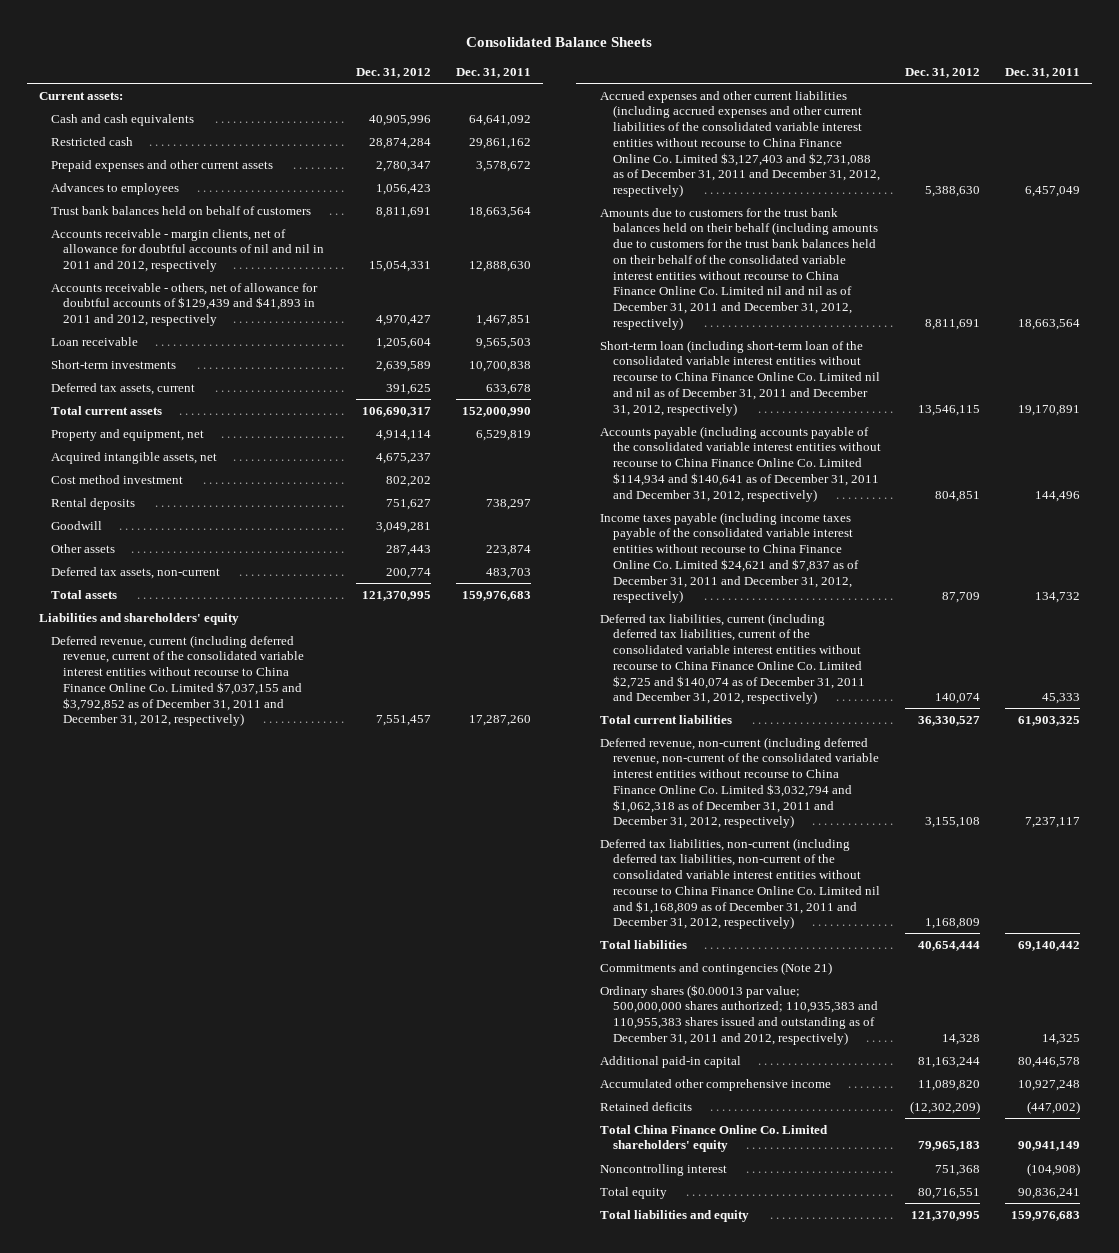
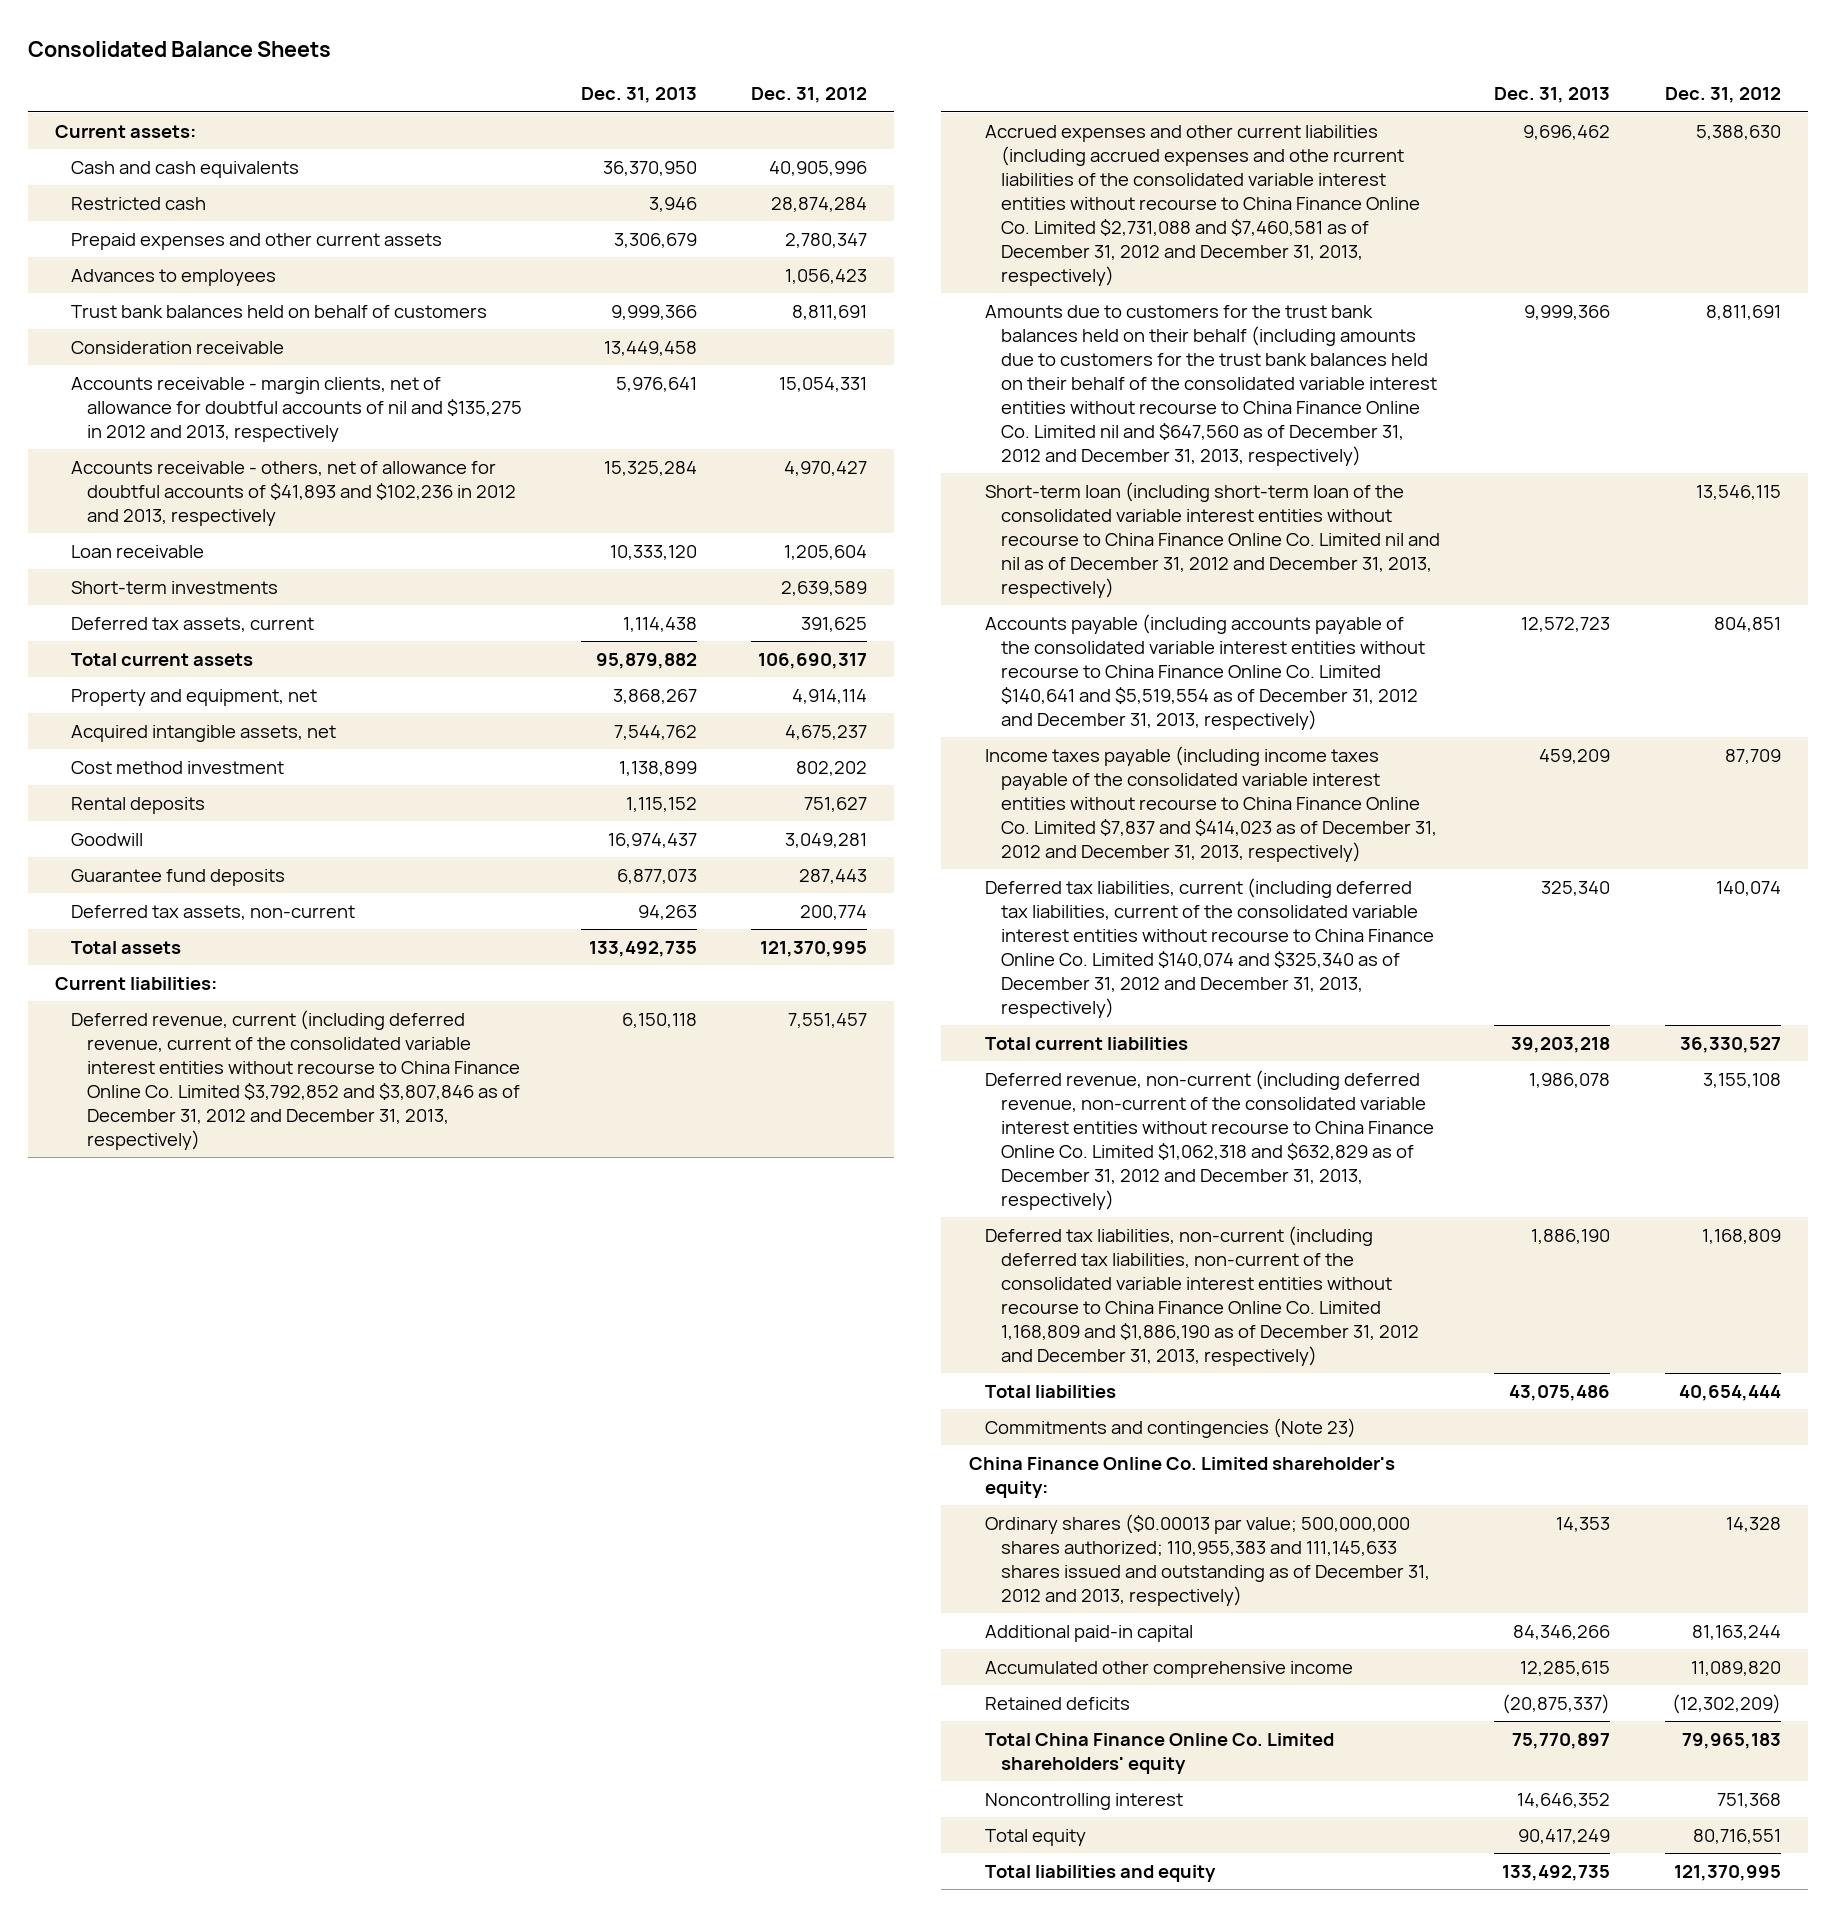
- | Dec. 31, 2012 | Dec. 31, 2011
+ | Dec. 31, 2013 | Dec. 31, 2012
- Accounts receivable - margin clients, net of allowance for doubtful accounts of nil and nil in 2011 and 2012, respectively | 15,054,331 | 12,888,630
- Accounts receivable - others, net of allowance for doubtful accounts of $129,439 and $41,893 in 2011 and 2012, respectively | 4,970,427 | 1,467,851
+ Consideration receivable | 13,449,458 |
+ Accounts receivable - margin clients, net of allowance for doubtful accounts of nil and $135,275 in 2012 and 2013, respectively | 5,976,641 | 15,054,331
+ Accounts receivable - others, net of allowance for doubtful accounts of $41,893 and $102,236 in 2012 and 2013, respectively | 15,325,284 | 4,970,427
- Other assets | 287,443 | 223,874
+ Guarantee fund deposits | 6,877,073 | 287,443
- Liabilities and shareholders' equity
- Deferred revenue, current (including deferred revenue, current of the consolidated variable interest entities without recourse to China Finance Online Co. Limited $7,037,155 and $3,792,852 as of December 31, 2011 and December 31, 2012, respectively) | 7,551,457 | 17,287,260
- Accrued expenses and other current liabilities (including accrued expenses and other current liabilities of the consolidated variable interest entities without recourse to China Finance Online Co. Limited $3,127,403 and $2,731,088 as of December 31, 2011 and December 31, 2012, respectively) | 5,388,630 | 6,457,049
- Amounts due to customers for the trust bank balances held on their behalf (including amounts due to customers for the trust bank balances held on their behalf of the consolidated variable interest entities without recourse to China Finance Online Co. Limited nil and nil as of December 31, 2011 and December 31, 2012, respectively) | 8,811,691 | 18,663,564
- Short-term loan (including short-term loan of the consolidated variable interest entities without recourse to China Finance Online Co. Limited nil and nil as of December 31, 2011 and December 31, 2012, respectively) | 13,546,115 | 19,170,891
- Accounts payable (including accounts payable of the consolidated variable interest entities without recourse to China Finance Online Co. Limited $114,934 and $140,641 as of December 31, 2011 and December 31, 2012, respectively) | 804,851 | 144,496
- Income taxes payable (including income taxes payable of the consolidated variable interest entities without recourse to China Finance Online Co. Limited $24,621 and $7,837 as of December 31, 2011 and December 31, 2012, respectively) | 87,709 | 134,732
- Deferred tax liabilities, current (including deferred tax liabilities, current of the consolidated variable interest entities without recourse to China Finance Online Co. Limited $2,725 and $140,074 as of December 31, 2011 and December 31, 2012, respectively) | 140,074 | 45,333
+ Current liabilities:
+ Deferred revenue, current (including deferred revenue, current of the consolidated variable interest entities without recourse to China Finance Online Co. Limited $3,792,852 and $3,807,846 as of December 31, 2012 and December 31, 2013, respectively) | 6,150,118 | 7,551,457
+ Accrued expenses and other current liabilities (including accrued expenses and othe rcurrent liabilities of the consolidated variable interest entities without recourse to China Finance Online Co. Limited $2,731,088 and $7,460,581 as of December 31, 2012 and December 31, 2013, respectively) | 9,696,462 | 5,388,630
+ Amounts due to customers for the trust bank balances held on their behalf (including amounts due to customers for the trust bank balances held on their behalf of the consolidated variable interest entities without recourse to China Finance Online Co. Limited nil and $647,560 as of December 31, 2012 and December 31, 2013, respectively) | 9,999,366 | 8,811,691
+ Short-term loan (including short-term loan of the consolidated variable interest entities without recourse to China Finance Online Co. Limited nil and nil as of December 31, 2012 and December 31, 2013, respectively) | | 13,546,115
+ Accounts payable (including accounts payable of the consolidated variable interest entities without recourse to China Finance Online Co. Limited $140,641 and $5,519,554 as of December 31, 2012 and December 31, 2013, respectively) | 12,572,723 | 804,851
+ Income taxes payable (including income taxes payable of the consolidated variable interest entities without recourse to China Finance Online Co. Limited $7,837 and $414,023 as of December 31, 2012 and December 31, 2013, respectively) | 459,209 | 87,709
+ Deferred tax liabilities, current (including deferred tax liabilities, current of the consolidated variable interest entities without recourse to China Finance Online Co. Limited $140,074 and $325,340 as of December 31, 2012 and December 31, 2013, respectively) | 325,340 | 140,074
- Deferred revenue, non-current (including deferred revenue, non-current of the consolidated variable interest entities without recourse to China Finance Online Co. Limited $3,032,794 and $1,062,318 as of December 31, 2011 and December 31, 2012, respectively) | 3,155,108 | 7,237,117
- Deferred tax liabilities, non-current (including deferred tax liabilities, non-current of the consolidated variable interest entities without recourse to China Finance Online Co. Limited nil and $1,168,809 as of December 31, 2011 and December 31, 2012, respectively) | 1,168,809 |
+ Deferred revenue, non-current (including deferred revenue, non-current of the consolidated variable interest entities without recourse to China Finance Online Co. Limited $1,062,318 and $632,829 as of December 31, 2012 and December 31, 2013, respectively) | 1,986,078 | 3,155,108
+ Deferred tax liabilities, non-current (including deferred tax liabilities, non-current of the consolidated variable interest entities without recourse to China Finance Online Co. Limited 1,168,809 and $1,886,190 as of December 31, 2012 and December 31, 2013, respectively) | 1,886,190 | 1,168,809
- Commitments and contingencies (Note 21)
- Ordinary shares ($0.00013 par value; 500,000,000 shares authorized; 110,935,383 and 110,955,383 shares issued and outstanding as of December 31, 2011 and 2012, respectively) | 14,328 | 14,325
+ Commitments and contingencies (Note 23)
+ China Finance Online Co. Limited shareholder's equity:
+ Ordinary shares ($0.00013 par value; 500,000,000 shares authorized; 110,955,383 and 111,145,633 shares issued and outstanding as of December 31, 2012 and 2013, respectively) | 14,353 | 14,328

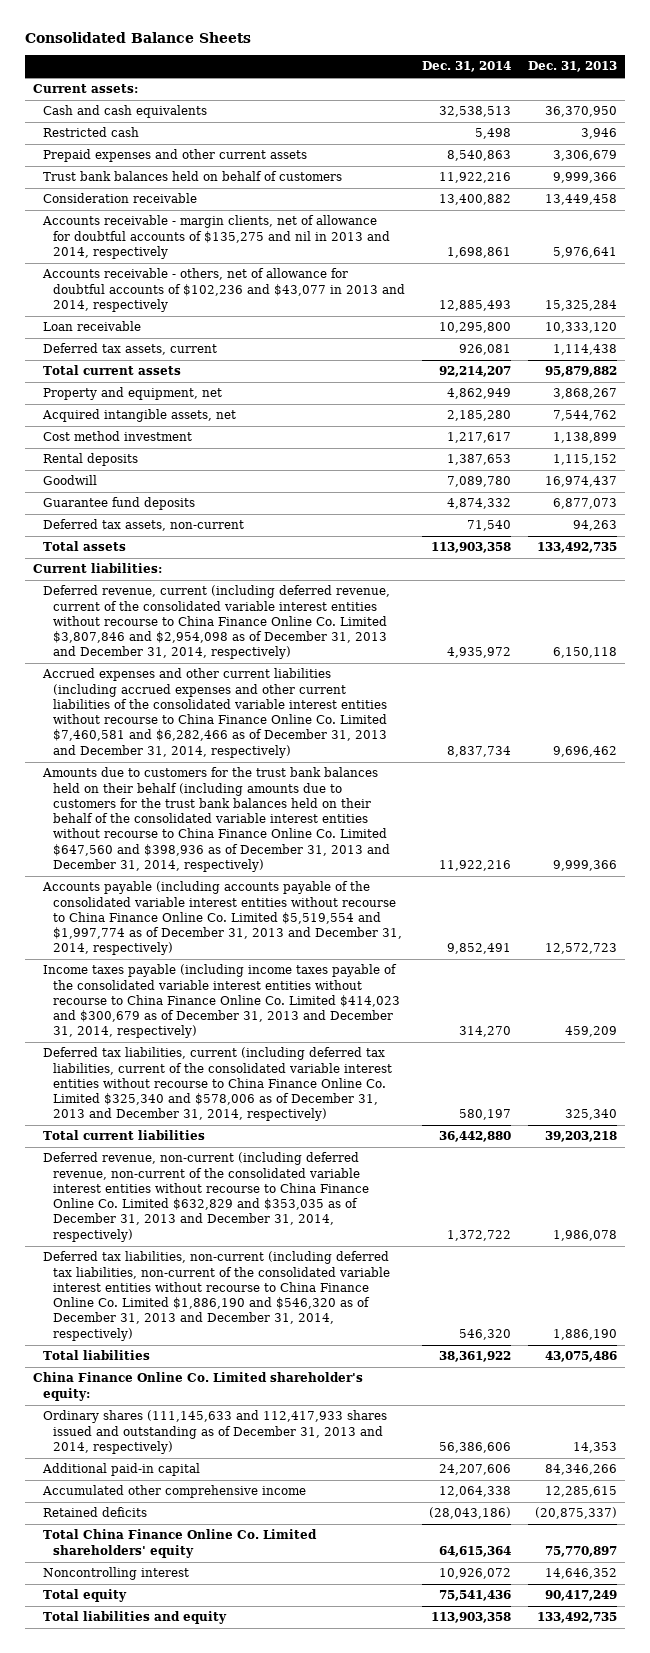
- | Dec. 31, 2013 | Dec. 31, 2012
+ | Dec. 31, 2014 | Dec. 31, 2013
- Advances to employees | | 1,056,423
- Accounts receivable - margin clients, net of allowance for doubtful accounts of nil and $135,275 in 2012 and 2013, respectively | 5,976,641 | 15,054,331
- Accounts receivable - others, net of allowance for doubtful accounts of $41,893 and $102,236 in 2012 and 2013, respectively | 15,325,284 | 4,970,427
+ Accounts receivable - margin clients, net of allowance for doubtful accounts of $135,275 and nil in 2013 and 2014, respectively | 1,698,861 | 5,976,641
+ Accounts receivable - others, net of allowance for doubtful accounts of $102,236 and $43,077 in 2013 and 2014, respectively | 12,885,493 | 15,325,284
- Short-term investments | | 2,639,589
- Deferred revenue, current (including deferred revenue, current of the consolidated variable interest entities without recourse to China Finance Online Co. Limited $3,792,852 and $3,807,846 as of December 31, 2012 and December 31, 2013, respectively) | 6,150,118 | 7,551,457
- Accrued expenses and other current liabilities (including accrued expenses and othe rcurrent liabilities of the consolidated variable interest entities without recourse to China Finance Online Co. Limited $2,731,088 and $7,460,581 as of December 31, 2012 and December 31, 2013, respectively) | 9,696,462 | 5,388,630
- Amounts due to customers for the trust bank balances held on their behalf (including amounts due to customers for the trust bank balances held on their behalf of the consolidated variable interest entities without recourse to China Finance Online Co. Limited nil and $647,560 as of December 31, 2012 and December 31, 2013, respectively) | 9,999,366 | 8,811,691
- Short-term loan (including short-term loan of the consolidated variable interest entities without recourse to China Finance Online Co. Limited nil and nil as of December 31, 2012 and December 31, 2013, respectively) | | 13,546,115
- Accounts payable (including accounts payable of the consolidated variable interest entities without recourse to China Finance Online Co. Limited $140,641 and $5,519,554 as of December 31, 2012 and December 31, 2013, respectively) | 12,572,723 | 804,851
- Income taxes payable (including income taxes payable of the consolidated variable interest entities without recourse to China Finance Online Co. Limited $7,837 and $414,023 as of December 31, 2012 and December 31, 2013, respectively) | 459,209 | 87,709
- Deferred tax liabilities, current (including deferred tax liabilities, current of the consolidated variable interest entities without recourse to China Finance Online Co. Limited $140,074 and $325,340 as of December 31, 2012 and December 31, 2013, respectively) | 325,340 | 140,074
+ Deferred revenue, current (including deferred revenue, current of the consolidated variable interest entities without recourse to China Finance Online Co. Limited $3,807,846 and $2,954,098 as of December 31, 2013 and December 31, 2014, respectively) | 4,935,972 | 6,150,118
+ Accrued expenses and other current liabilities (including accrued expenses and other current liabilities of the consolidated variable interest entities without recourse to China Finance Online Co. Limited $7,460,581 and $6,282,466 as of December 31, 2013 and December 31, 2014, respectively) | 8,837,734 | 9,696,462
+ Amounts due to customers for the trust bank balances held on their behalf (including amounts due to customers for the trust bank balances held on their behalf of the consolidated variable interest entities without recourse to China Finance Online Co. Limited $647,560 and $398,936 as of December 31, 2013 and December 31, 2014, respectively) | 11,922,216 | 9,999,366
+ Accounts payable (including accounts payable of the consolidated variable interest entities without recourse to China Finance Online Co. Limited $5,519,554 and $1,997,774 as of December 31, 2013 and December 31, 2014, respectively) | 9,852,491 | 12,572,723
+ Income taxes payable (including income taxes payable of the consolidated variable interest entities without recourse to China Finance Online Co. Limited $414,023 and $300,679 as of December 31, 2013 and December 31, 2014, respectively) | 314,270 | 459,209
+ Deferred tax liabilities, current (including deferred tax liabilities, current of the consolidated variable interest entities without recourse to China Finance Online Co. Limited $325,340 and $578,006 as of December 31, 2013 and December 31, 2014, respectively) | 580,197 | 325,340
- Deferred revenue, non-current (including deferred revenue, non-current of the consolidated variable interest entities without recourse to China Finance Online Co. Limited $1,062,318 and $632,829 as of December 31, 2012 and December 31, 2013, respectively) | 1,986,078 | 3,155,108
- Deferred tax liabilities, non-current (including deferred tax liabilities, non-current of the consolidated variable interest entities without recourse to China Finance Online Co. Limited 1,168,809 and $1,886,190 as of December 31, 2012 and December 31, 2013, respectively) | 1,886,190 | 1,168,809
+ Deferred revenue, non-current (including deferred revenue, non-current of the consolidated variable interest entities without recourse to China Finance Online Co. Limited $632,829 and $353,035 as of December 31, 2013 and December 31, 2014, respectively) | 1,372,722 | 1,986,078
+ Deferred tax liabilities, non-current (including deferred tax liabilities, non-current of the consolidated variable interest entities without recourse to China Finance Online Co. Limited $1,886,190 and $546,320 as of December 31, 2013 and December 31, 2014, respectively) | 546,320 | 1,886,190
- Commitments and contingencies (Note 23)
- Ordinary shares ($0.00013 par value; 500,000,000 shares authorized; 110,955,383 and 111,145,633 shares issued and outstanding as of December 31, 2012 and 2013, respectively) | 14,353 | 14,328
+ Ordinary shares (111,145,633 and 112,417,933 shares issued and outstanding as of December 31, 2013 and 2014, respectively) | 56,386,606 | 14,353

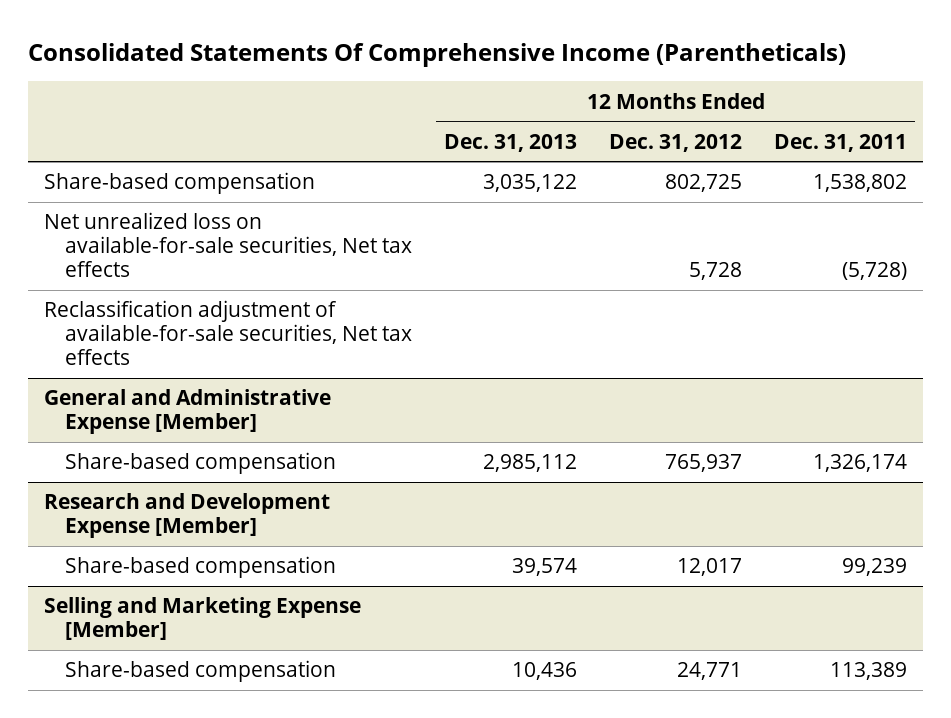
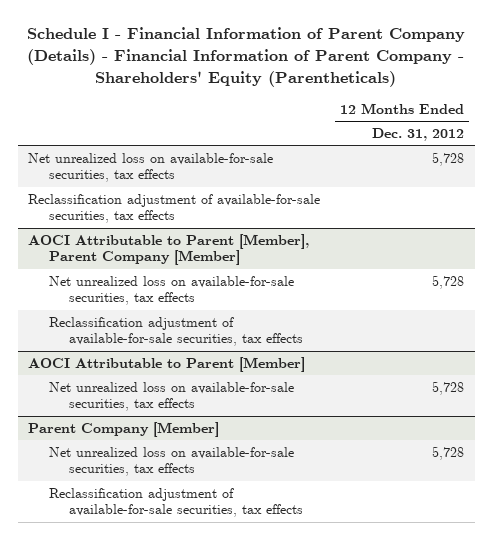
- Consolidated Statements Of Comprehensive Income (Parentheticals)
+ Schedule I - Financial Information of Parent Company (Details) - Financial Information of Parent Company - Shareholders' Equity (Parentheticals)
- | 12 Months Ended Dec. 31, 2013 | 12 Months Ended Dec. 31, 2012 | 12 Months Ended Dec. 31, 2011
+ | 12 Months Ended Dec. 31, 2012
- Share-based compensation | 3,035,122 | 802,725 | 1,538,802
- Net unrealized loss on available-for-sale securities, Net tax effects | | 5,728 | (5,728)
- Reclassification adjustment of available-for-sale securities, Net tax effects
- General and Administrative Expense [Member]
- Share-based compensation | 2,985,112 | 765,937 | 1,326,174
- Research and Development Expense [Member]
- Share-based compensation | 39,574 | 12,017 | 99,239
- Selling and Marketing Expense [Member]
- Share-based compensation | 10,436 | 24,771 | 113,389
+ Net unrealized loss on available-for-sale securities, tax effects | 5,728
+ Reclassification adjustment of available-for-sale securities, tax effects
+ AOCI Attributable to Parent [Member], Parent Company [Member]
+ Net unrealized loss on available-for-sale securities, tax effects | 5,728
+ Reclassification adjustment of available-for-sale securities, tax effects
+ AOCI Attributable to Parent [Member]
+ Net unrealized loss on available-for-sale securities, tax effects | 5,728
+ Parent Company [Member]
+ Net unrealized loss on available-for-sale securities, tax effects | 5,728
+ Reclassification adjustment of available-for-sale securities, tax effects

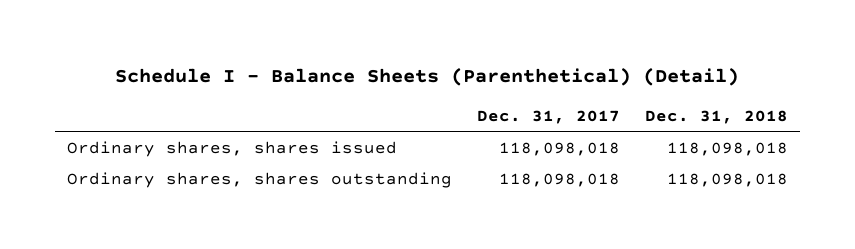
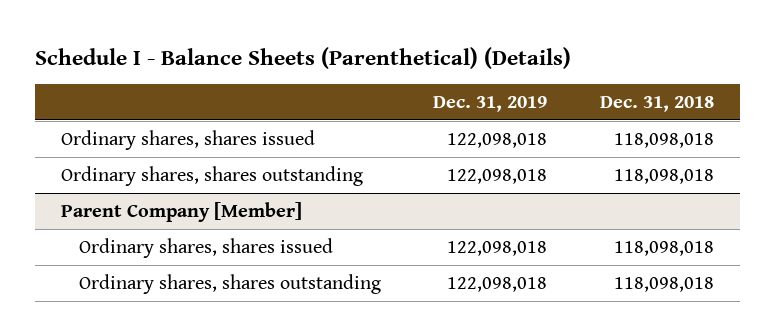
- Schedule I - Balance Sheets (Parenthetical) (Detail)
+ Schedule I - Balance Sheets (Parenthetical) (Details)
- | Dec. 31, 2017 | Dec. 31, 2018
+ | Dec. 31, 2019 | Dec. 31, 2018
+ Parent Company [Member]
+ Ordinary shares, shares issued | 122,098,018 | 118,098,018
+ Ordinary shares, shares outstanding | 122,098,018 | 118,098,018

